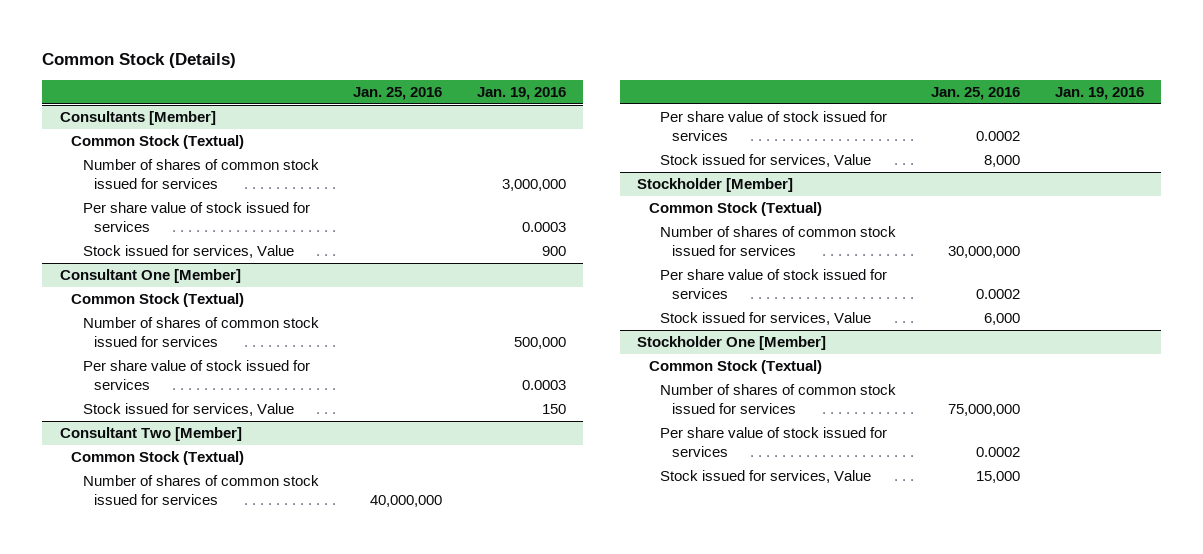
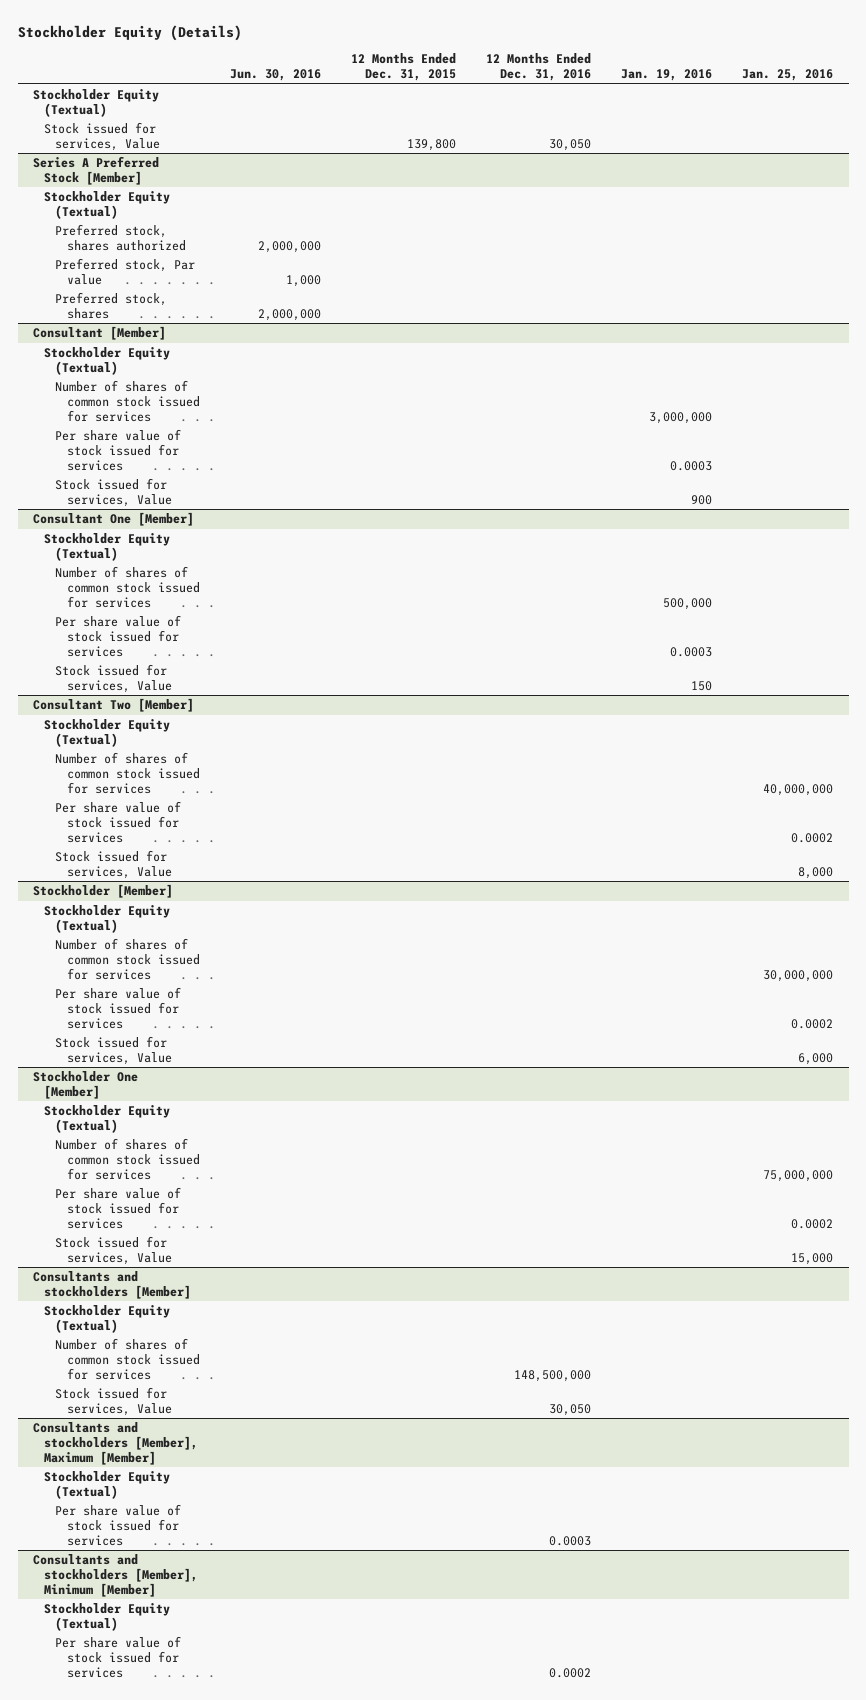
- Common Stock (Details)
+ Stockholder Equity (Details)
- | Jan. 25, 2016 | Jan. 19, 2016
+ | Jun. 30, 2016 | 12 Months Ended Dec. 31, 2015 | 12 Months Ended Dec. 31, 2016 | Jan. 19, 2016 | Jan. 25, 2016
- Consultants [Member]
- Common Stock (Textual)
+ Stockholder Equity (Textual)
+ Stock issued for services, Value | | 139,800 | 30,050 | |
+ Series A Preferred Stock [Member]
+ Stockholder Equity (Textual)
+ Preferred stock, shares authorized | 2,000,000 | | | |
+ Preferred stock, Par value | 1,000 | | | |
+ Preferred stock, shares | 2,000,000 | | | |
+ Consultant [Member]
+ Stockholder Equity (Textual)
@ Consultant One [Member]
- Common Stock (Textual)
+ Stockholder Equity (Textual)
@ Consultant Two [Member]
- Common Stock (Textual)
+ Stockholder Equity (Textual)
@ Stockholder [Member]
- Common Stock (Textual)
+ Stockholder Equity (Textual)
@ Stockholder One [Member]
- Common Stock (Textual)
+ Stockholder Equity (Textual)
+ Consultants and stockholders [Member]
+ Stockholder Equity (Textual)
+ Number of shares of common stock issued for services | | | 148,500,000 | |
+ Stock issued for services, Value | | | 30,050 | |
+ Consultants and stockholders [Member], Maximum [Member]
+ Stockholder Equity (Textual)
+ Per share value of stock issued for services | | | 0.0003 | |
+ Consultants and stockholders [Member], Minimum [Member]
+ Stockholder Equity (Textual)
+ Per share value of stock issued for services | | | 0.0002 | |

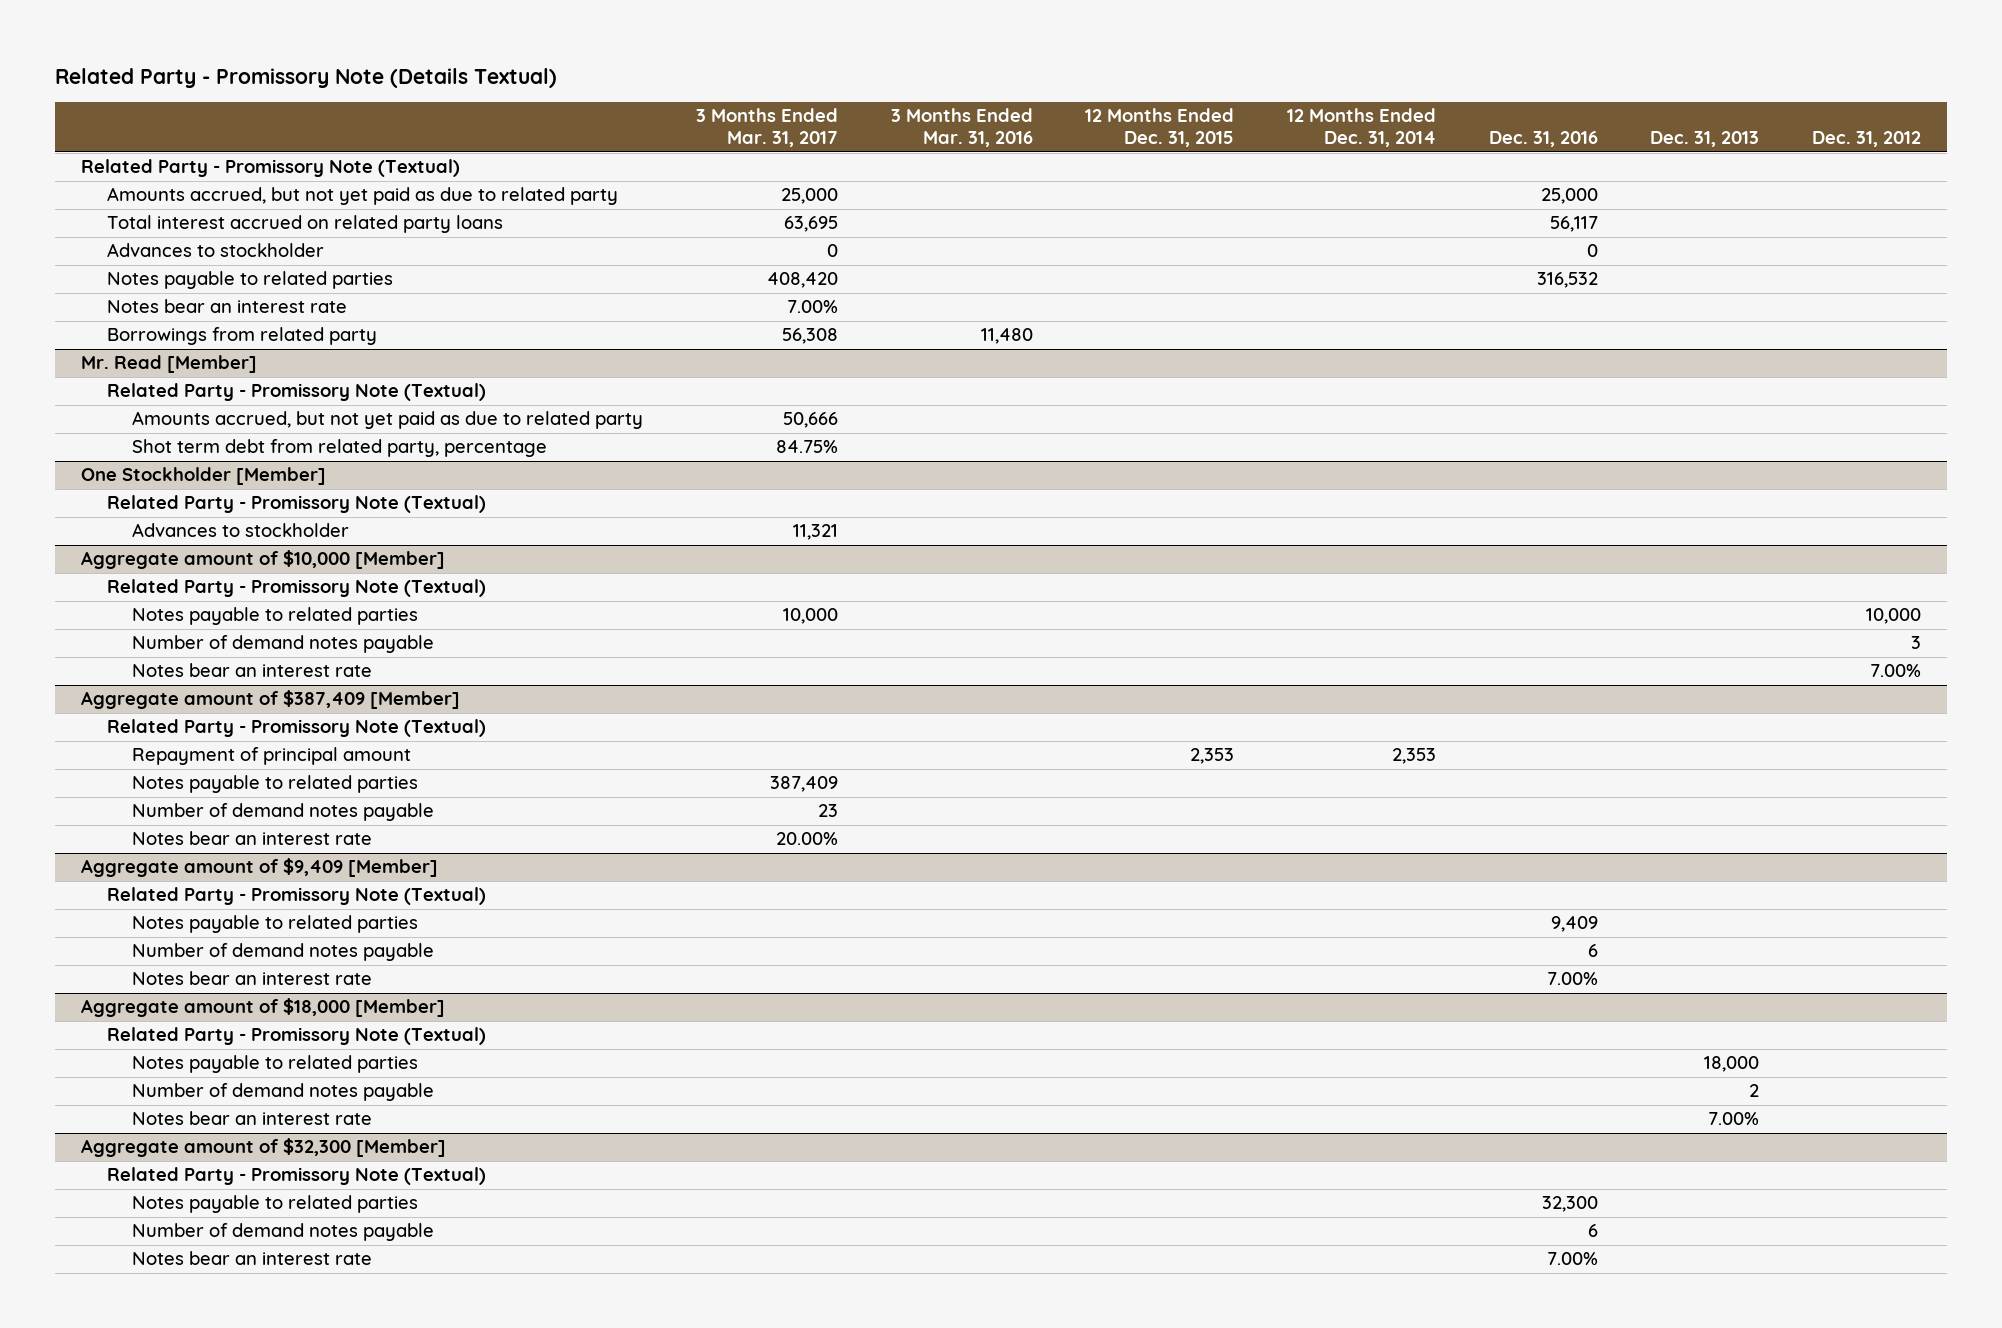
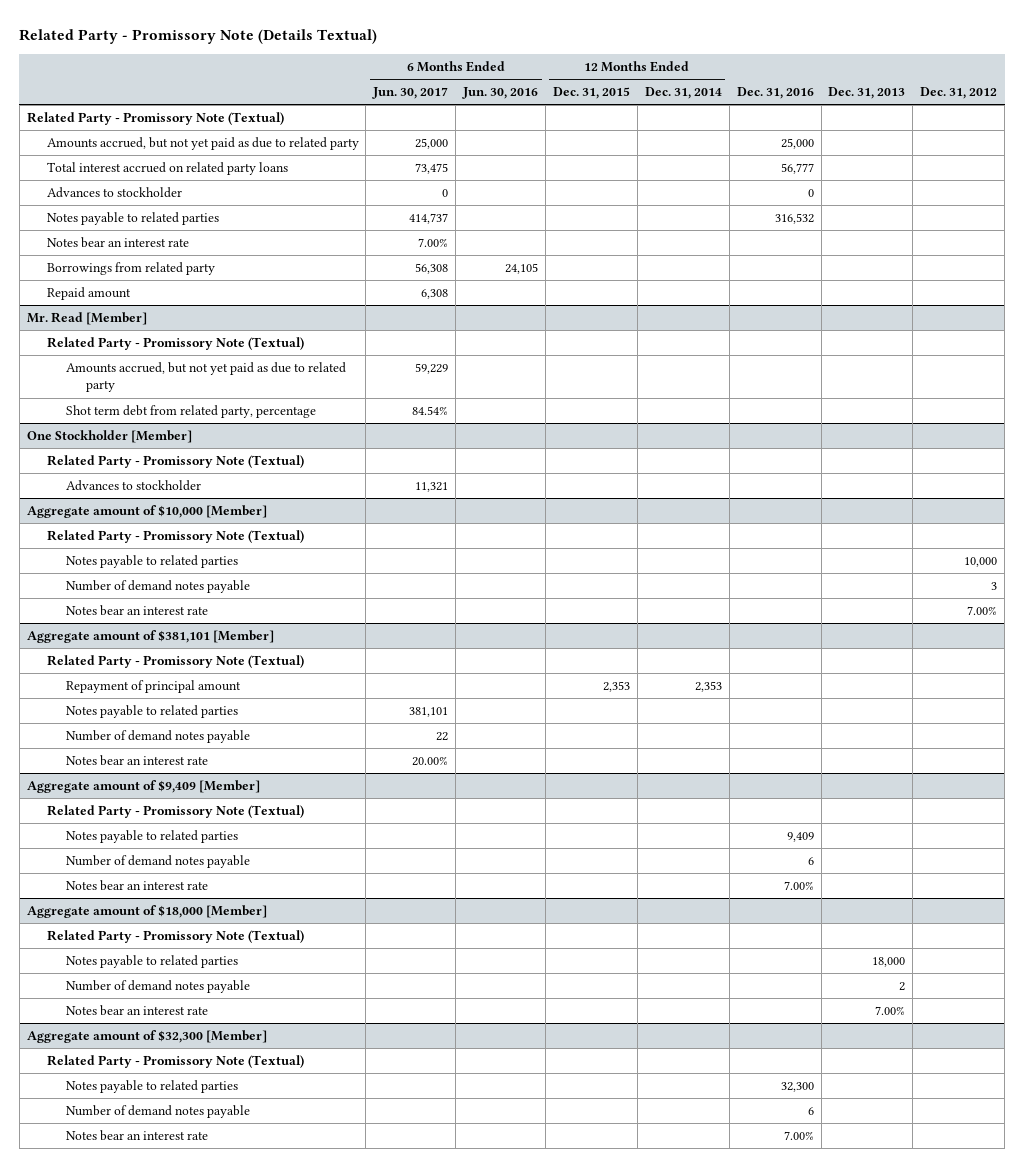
- | 3 Months Ended Mar. 31, 2017 | 3 Months Ended Mar. 31, 2016 | 12 Months Ended Dec. 31, 2015 | 12 Months Ended Dec. 31, 2014 | Dec. 31, 2016 | Dec. 31, 2013 | Dec. 31, 2012
+ | 6 Months Ended Jun. 30, 2017 | 6 Months Ended Jun. 30, 2016 | 12 Months Ended Dec. 31, 2015 | 12 Months Ended Dec. 31, 2014 | Dec. 31, 2016 | Dec. 31, 2013 | Dec. 31, 2012
- Total interest accrued on related party loans | 63,695 | | | | 56,117 | |
+ Total interest accrued on related party loans | 73,475 | | | | 56,777 | |
+ Repaid amount | 6,308 | | | | | |
- Aggregate amount of $387,409 [Member]
+ Aggregate amount of $381,101 [Member]

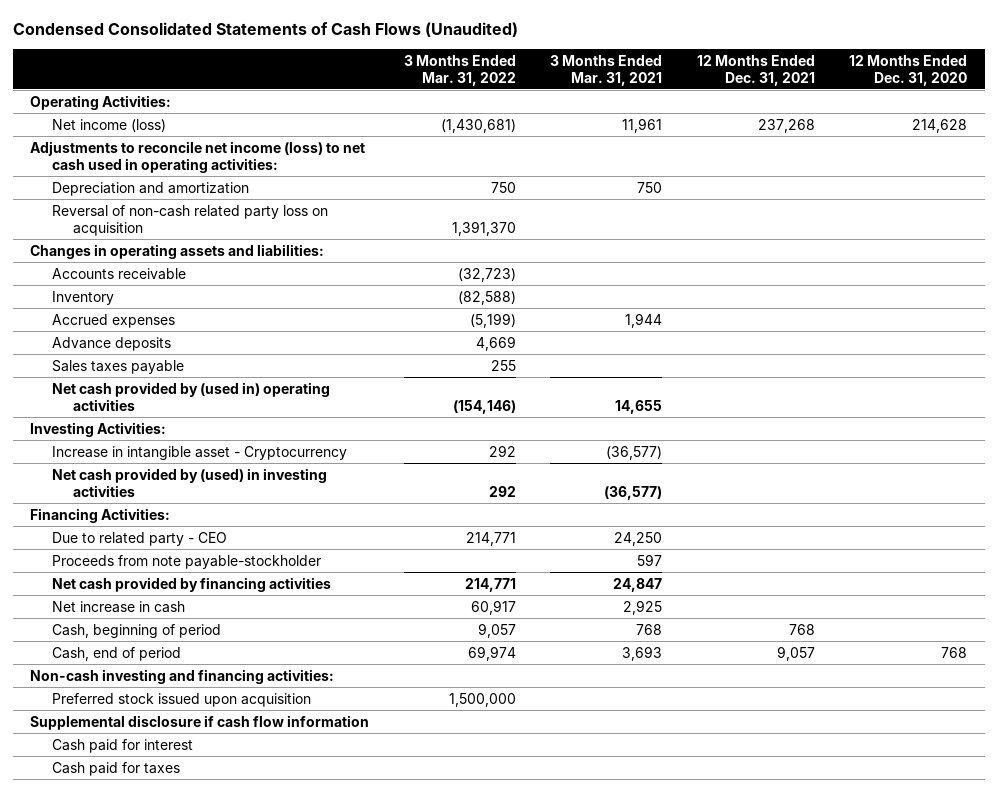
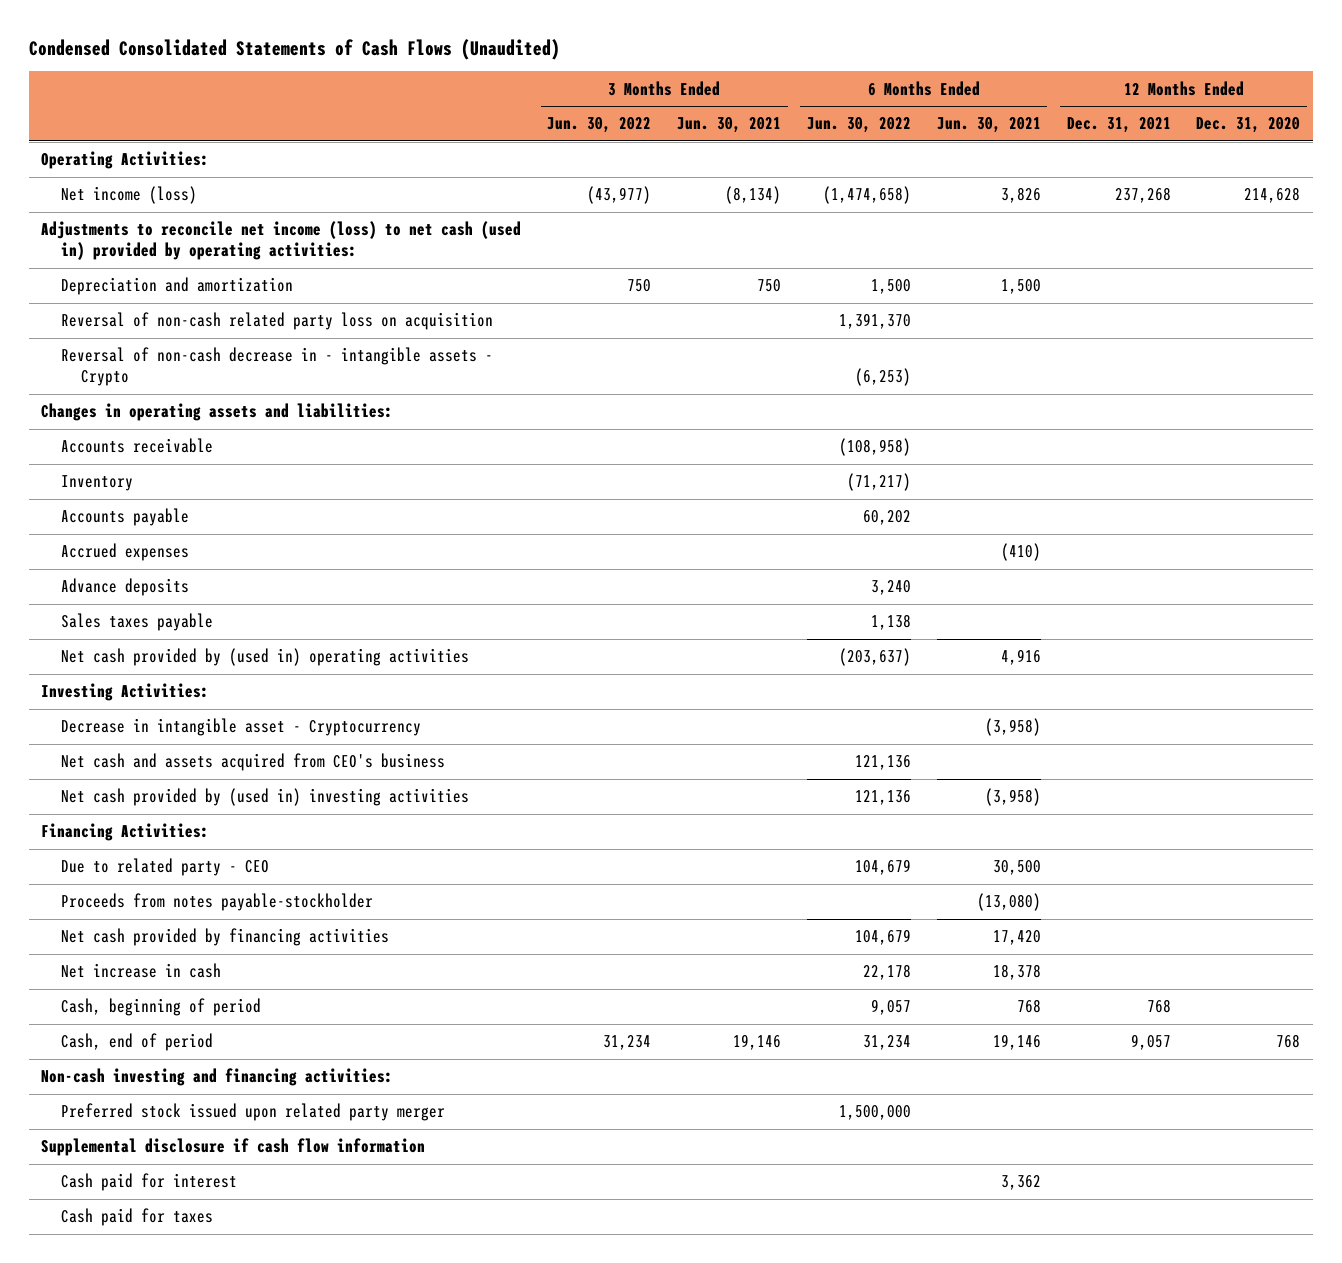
- | 3 Months Ended Mar. 31, 2022 | 3 Months Ended Mar. 31, 2021 | 12 Months Ended Dec. 31, 2021 | 12 Months Ended Dec. 31, 2020
+ | 3 Months Ended Jun. 30, 2022 | 3 Months Ended Jun. 30, 2021 | 6 Months Ended Jun. 30, 2022 | 6 Months Ended Jun. 30, 2021 | 12 Months Ended Dec. 31, 2021 | 12 Months Ended Dec. 31, 2020
- Adjustments to reconcile net income (loss) to net cash used in operating activities:
+ Adjustments to reconcile net income (loss) to net cash (used in) provided by operating activities:
+ Reversal of non-cash decrease in - intangible assets - Crypto | | | (6,253) | | |
+ Accounts payable | | | 60,202 | | |
- Increase in intangible asset - Cryptocurrency | 292 | (36,577) | |
- Net cash provided by (used) in investing activities | 292 | (36,577) | |
+ Decrease in intangible asset - Cryptocurrency | | | | (3,958) | |
+ Net cash and assets acquired from CEO's business | | | 121,136 | | |
+ Net cash provided by (used in) investing activities | | | 121,136 | (3,958) | |
- Proceeds from note payable-stockholder | | 597 | |
+ Proceeds from notes payable-stockholder | | | | (13,080) | |
- Preferred stock issued upon acquisition | 1,500,000 | | |
+ Preferred stock issued upon related party merger | | | 1,500,000 | | |

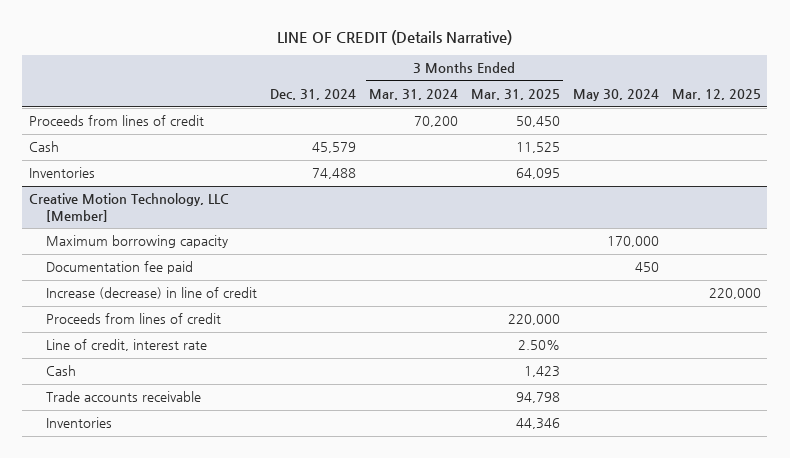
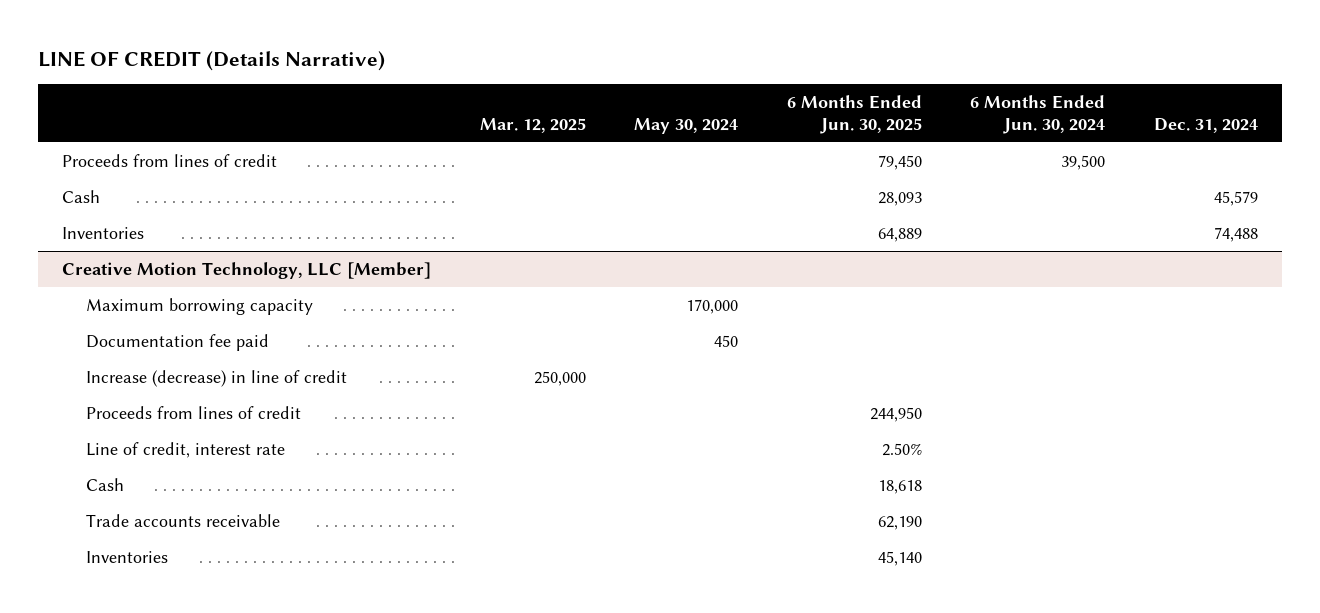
- | Dec. 31, 2024 | 3 Months Ended Mar. 31, 2024 | 3 Months Ended Mar. 31, 2025 | May 30, 2024 | Mar. 12, 2025
+ | Mar. 12, 2025 | May 30, 2024 | 6 Months Ended Jun. 30, 2025 | 6 Months Ended Jun. 30, 2024 | Dec. 31, 2024
@ Creative Motion Technology, LLC [Member]
- Increase (decrease) in line of credit | | | | | 220,000
+ Increase (decrease) in line of credit | 250,000 | | | |

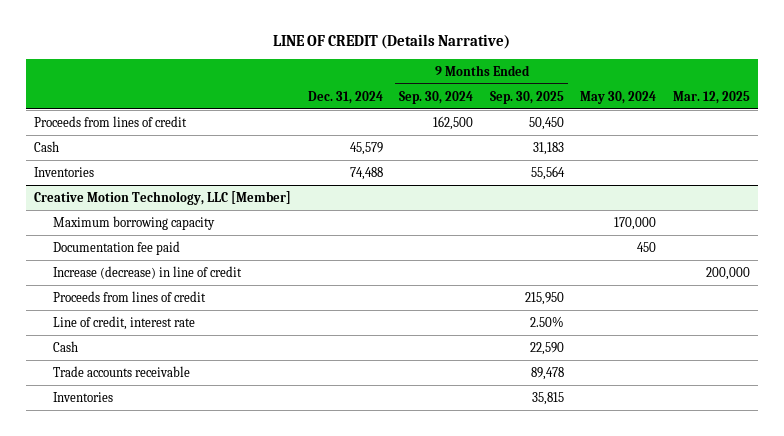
- | Mar. 12, 2025 | May 30, 2024 | 6 Months Ended Jun. 30, 2025 | 6 Months Ended Jun. 30, 2024 | Dec. 31, 2024
+ | Dec. 31, 2024 | 9 Months Ended Sep. 30, 2024 | 9 Months Ended Sep. 30, 2025 | May 30, 2024 | Mar. 12, 2025
@ Creative Motion Technology, LLC [Member]
- Increase (decrease) in line of credit | 250,000 | | | |
+ Increase (decrease) in line of credit | | | | | 200,000

